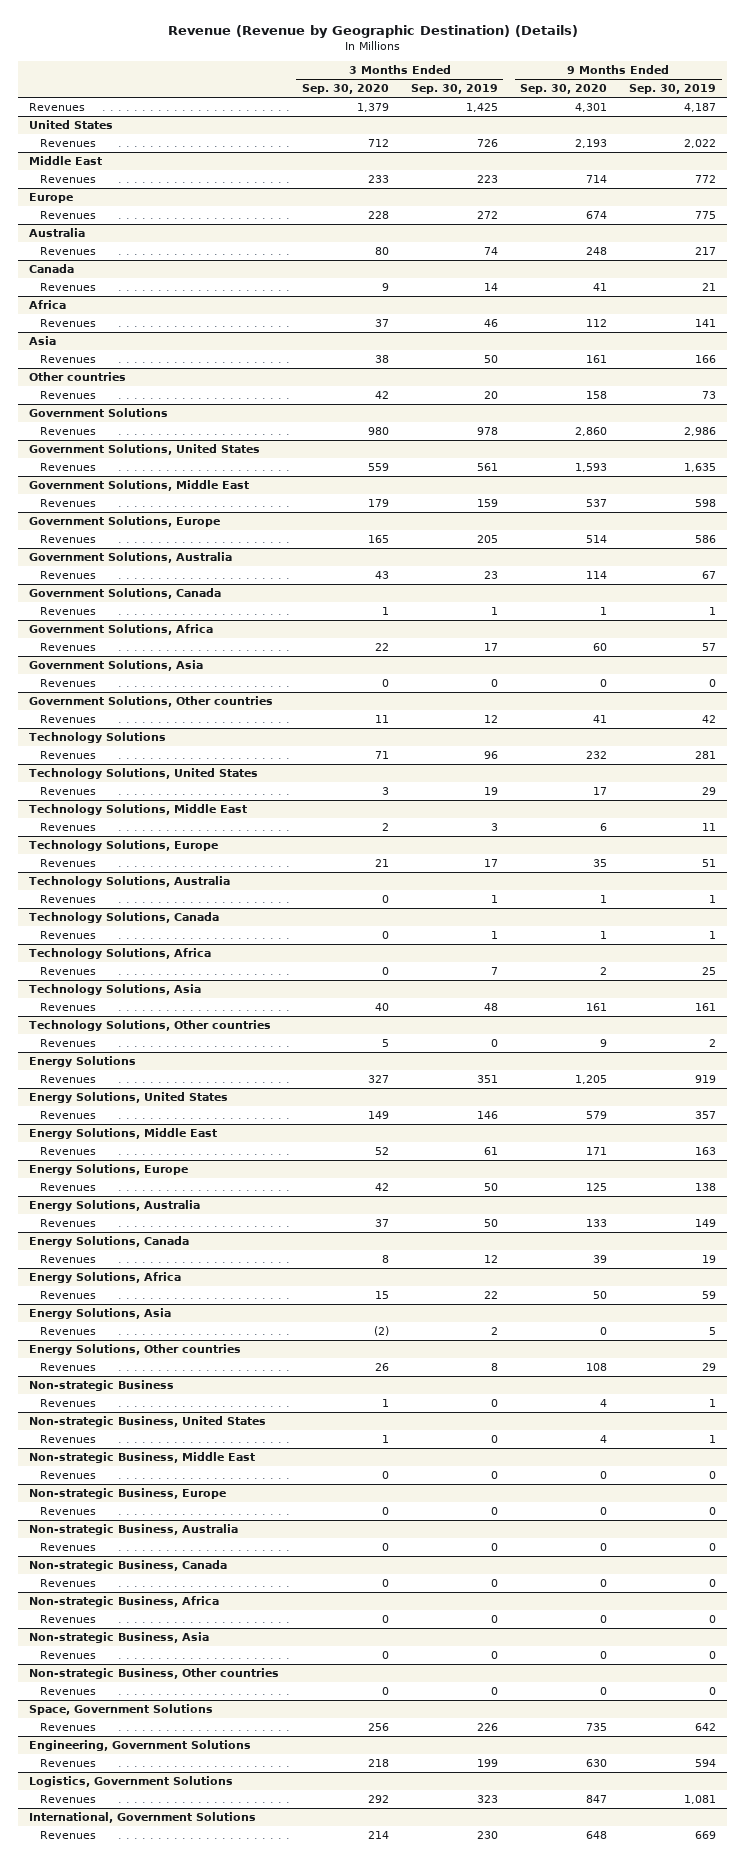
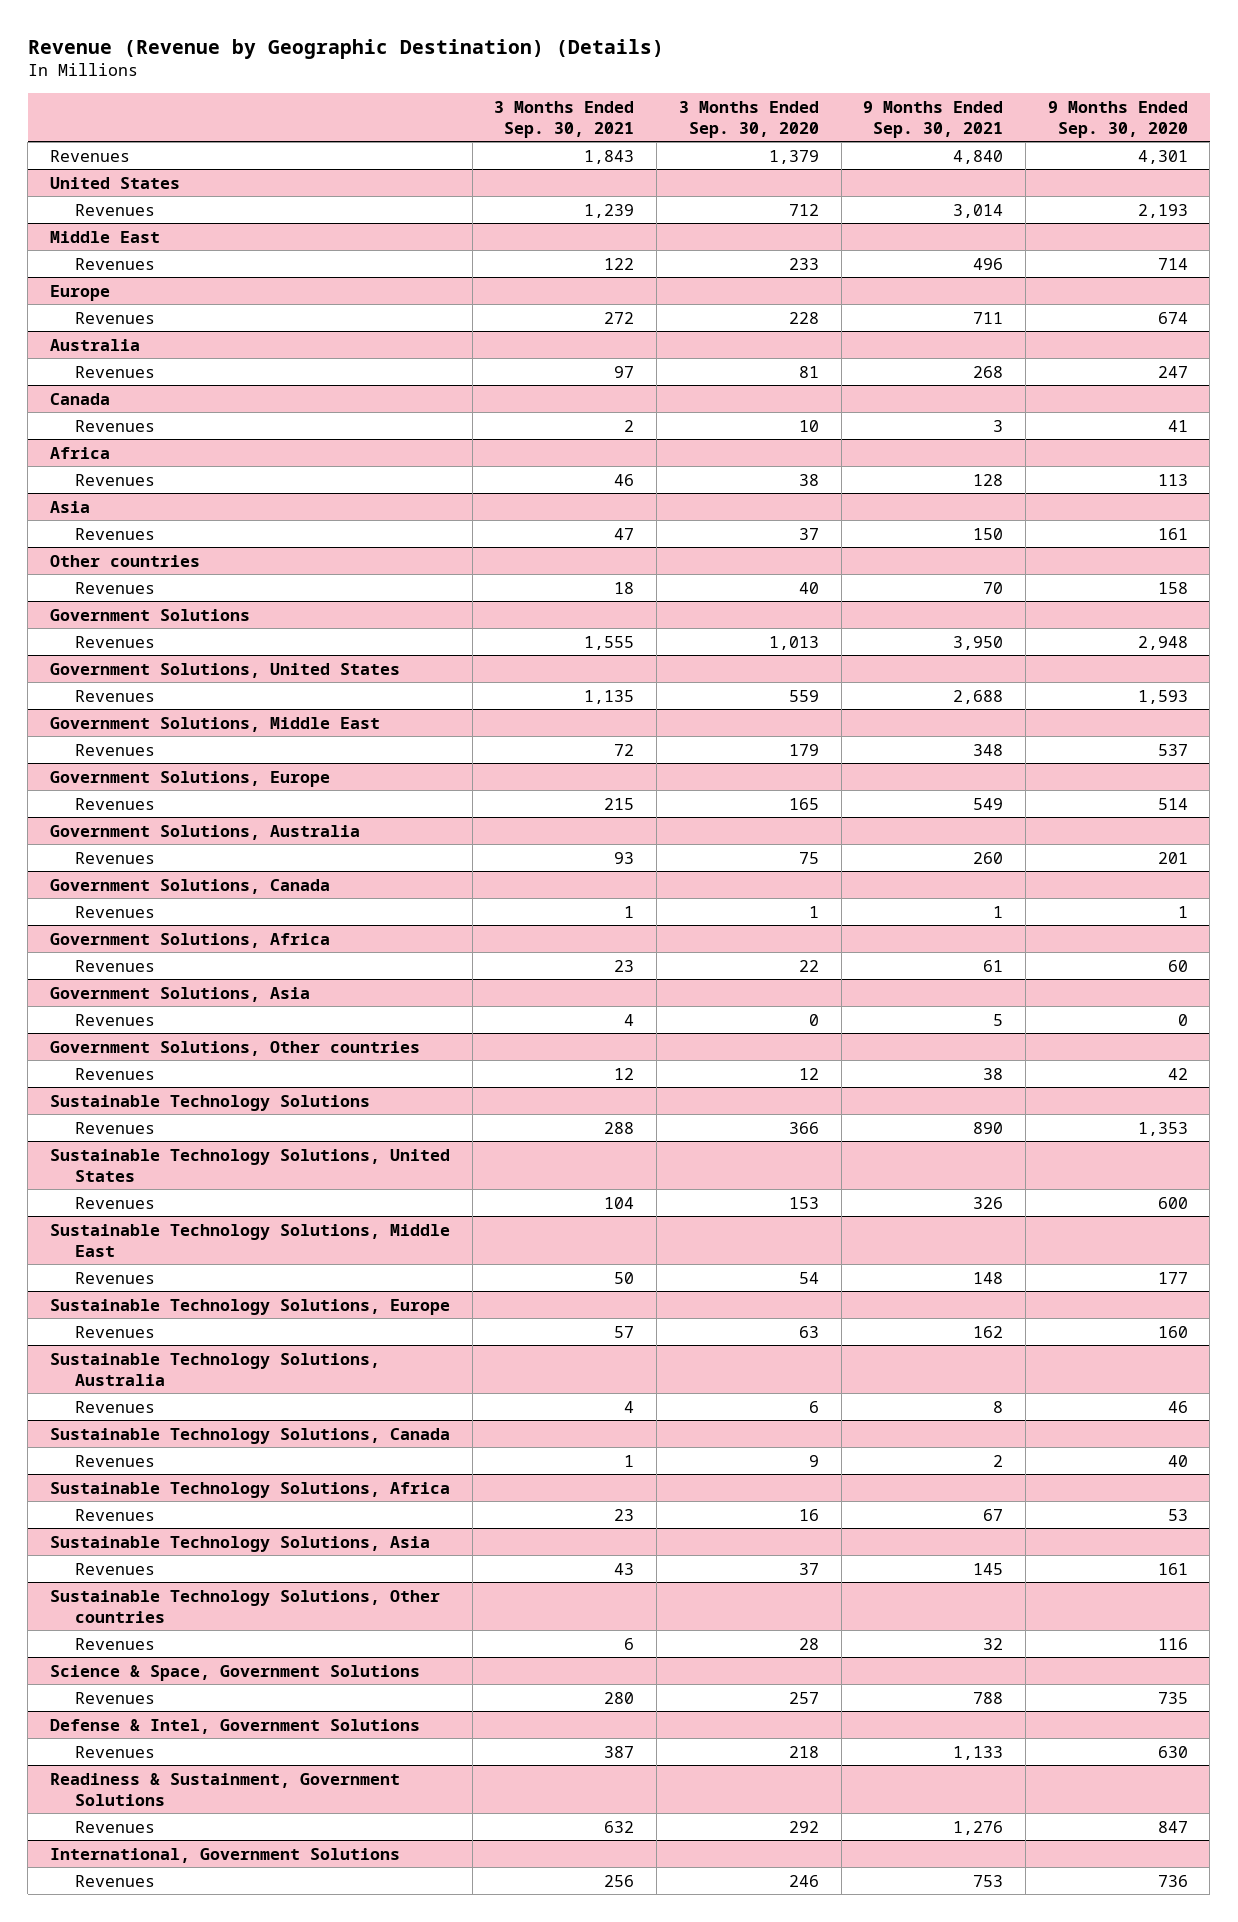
- | 3 Months Ended Sep. 30, 2020 | 3 Months Ended Sep. 30, 2019 | 9 Months Ended Sep. 30, 2020 | 9 Months Ended Sep. 30, 2019
+ | 3 Months Ended Sep. 30, 2021 | 3 Months Ended Sep. 30, 2020 | 9 Months Ended Sep. 30, 2021 | 9 Months Ended Sep. 30, 2020
@ Australia
- Revenues | 80 | 74 | 248 | 217
+ Revenues | 97 | 81 | 268 | 247
@ Canada
- Revenues | 9 | 14 | 41 | 21
+ Revenues | 2 | 10 | 3 | 41
@ Africa
- Revenues | 37 | 46 | 112 | 141
+ Revenues | 46 | 38 | 128 | 113
@ Asia
- Revenues | 38 | 50 | 161 | 166
+ Revenues | 47 | 37 | 150 | 161
@ Other countries
- Revenues | 42 | 20 | 158 | 73
+ Revenues | 18 | 40 | 70 | 158
@ Government Solutions
- Revenues | 980 | 978 | 2,860 | 2,986
+ Revenues | 1,555 | 1,013 | 3,950 | 2,948
@ Government Solutions, Australia
- Revenues | 43 | 23 | 114 | 67
+ Revenues | 93 | 75 | 260 | 201
@ Government Solutions, Other countries
- Revenues | 11 | 12 | 41 | 42
- Technology Solutions
- Revenues | 71 | 96 | 232 | 281
- Technology Solutions, United States
- Revenues | 3 | 19 | 17 | 29
- Technology Solutions, Middle East
- Revenues | 2 | 3 | 6 | 11
- Technology Solutions, Europe
- Revenues | 21 | 17 | 35 | 51
- Technology Solutions, Australia
- Revenues | 0 | 1 | 1 | 1
- Technology Solutions, Canada
- Revenues | 0 | 1 | 1 | 1
- Technology Solutions, Africa
- Revenues | 0 | 7 | 2 | 25
- Technology Solutions, Asia
- Revenues | 40 | 48 | 161 | 161
- Technology Solutions, Other countries
- Revenues | 5 | 0 | 9 | 2
- Energy Solutions
- Revenues | 327 | 351 | 1,205 | 919
- Energy Solutions, United States
- Revenues | 149 | 146 | 579 | 357
- Energy Solutions, Middle East
- Revenues | 52 | 61 | 171 | 163
- Energy Solutions, Europe
- Revenues | 42 | 50 | 125 | 138
- Energy Solutions, Australia
- Revenues | 37 | 50 | 133 | 149
- Energy Solutions, Canada
- Revenues | 8 | 12 | 39 | 19
- Energy Solutions, Africa
- Revenues | 15 | 22 | 50 | 59
- Energy Solutions, Asia
- Revenues | (2) | 2 | 0 | 5
- Energy Solutions, Other countries
- Revenues | 26 | 8 | 108 | 29
- Non-strategic Business
- Revenues | 1 | 0 | 4 | 1
- Non-strategic Business, United States
- Revenues | 1 | 0 | 4 | 1
- Non-strategic Business, Middle East
- Revenues | 0 | 0 | 0 | 0
- Non-strategic Business, Europe
- Revenues | 0 | 0 | 0 | 0
- Non-strategic Business, Australia
- Revenues | 0 | 0 | 0 | 0
- Non-strategic Business, Canada
- Revenues | 0 | 0 | 0 | 0
- Non-strategic Business, Africa
- Revenues | 0 | 0 | 0 | 0
- Non-strategic Business, Asia
- Revenues | 0 | 0 | 0 | 0
- Non-strategic Business, Other countries
- Revenues | 0 | 0 | 0 | 0
- Space, Government Solutions
- Revenues | 256 | 226 | 735 | 642
- Engineering, Government Solutions
@ Government Solutions, Other countries
+ Revenues | 12 | 12 | 38 | 42
+ Sustainable Technology Solutions
+ Revenues | 288 | 366 | 890 | 1,353
+ Sustainable Technology Solutions, United States
+ Revenues | 104 | 153 | 326 | 600
+ Sustainable Technology Solutions, Middle East
+ Revenues | 50 | 54 | 148 | 177
+ Sustainable Technology Solutions, Europe
+ Revenues | 57 | 63 | 162 | 160
+ Sustainable Technology Solutions, Australia
+ Revenues | 4 | 6 | 8 | 46
+ Sustainable Technology Solutions, Canada
+ Revenues | 1 | 9 | 2 | 40
+ Sustainable Technology Solutions, Africa
+ Revenues | 23 | 16 | 67 | 53
+ Sustainable Technology Solutions, Asia
+ Revenues | 43 | 37 | 145 | 161
+ Sustainable Technology Solutions, Other countries
+ Revenues | 6 | 28 | 32 | 116
+ Science & Space, Government Solutions
+ Revenues | 280 | 257 | 788 | 735
+ Defense & Intel, Government Solutions
- Logistics, Government Solutions
+ Readiness & Sustainment, Government Solutions
@ International, Government Solutions
- Revenues | 214 | 230 | 648 | 669
+ Revenues | 256 | 246 | 753 | 736

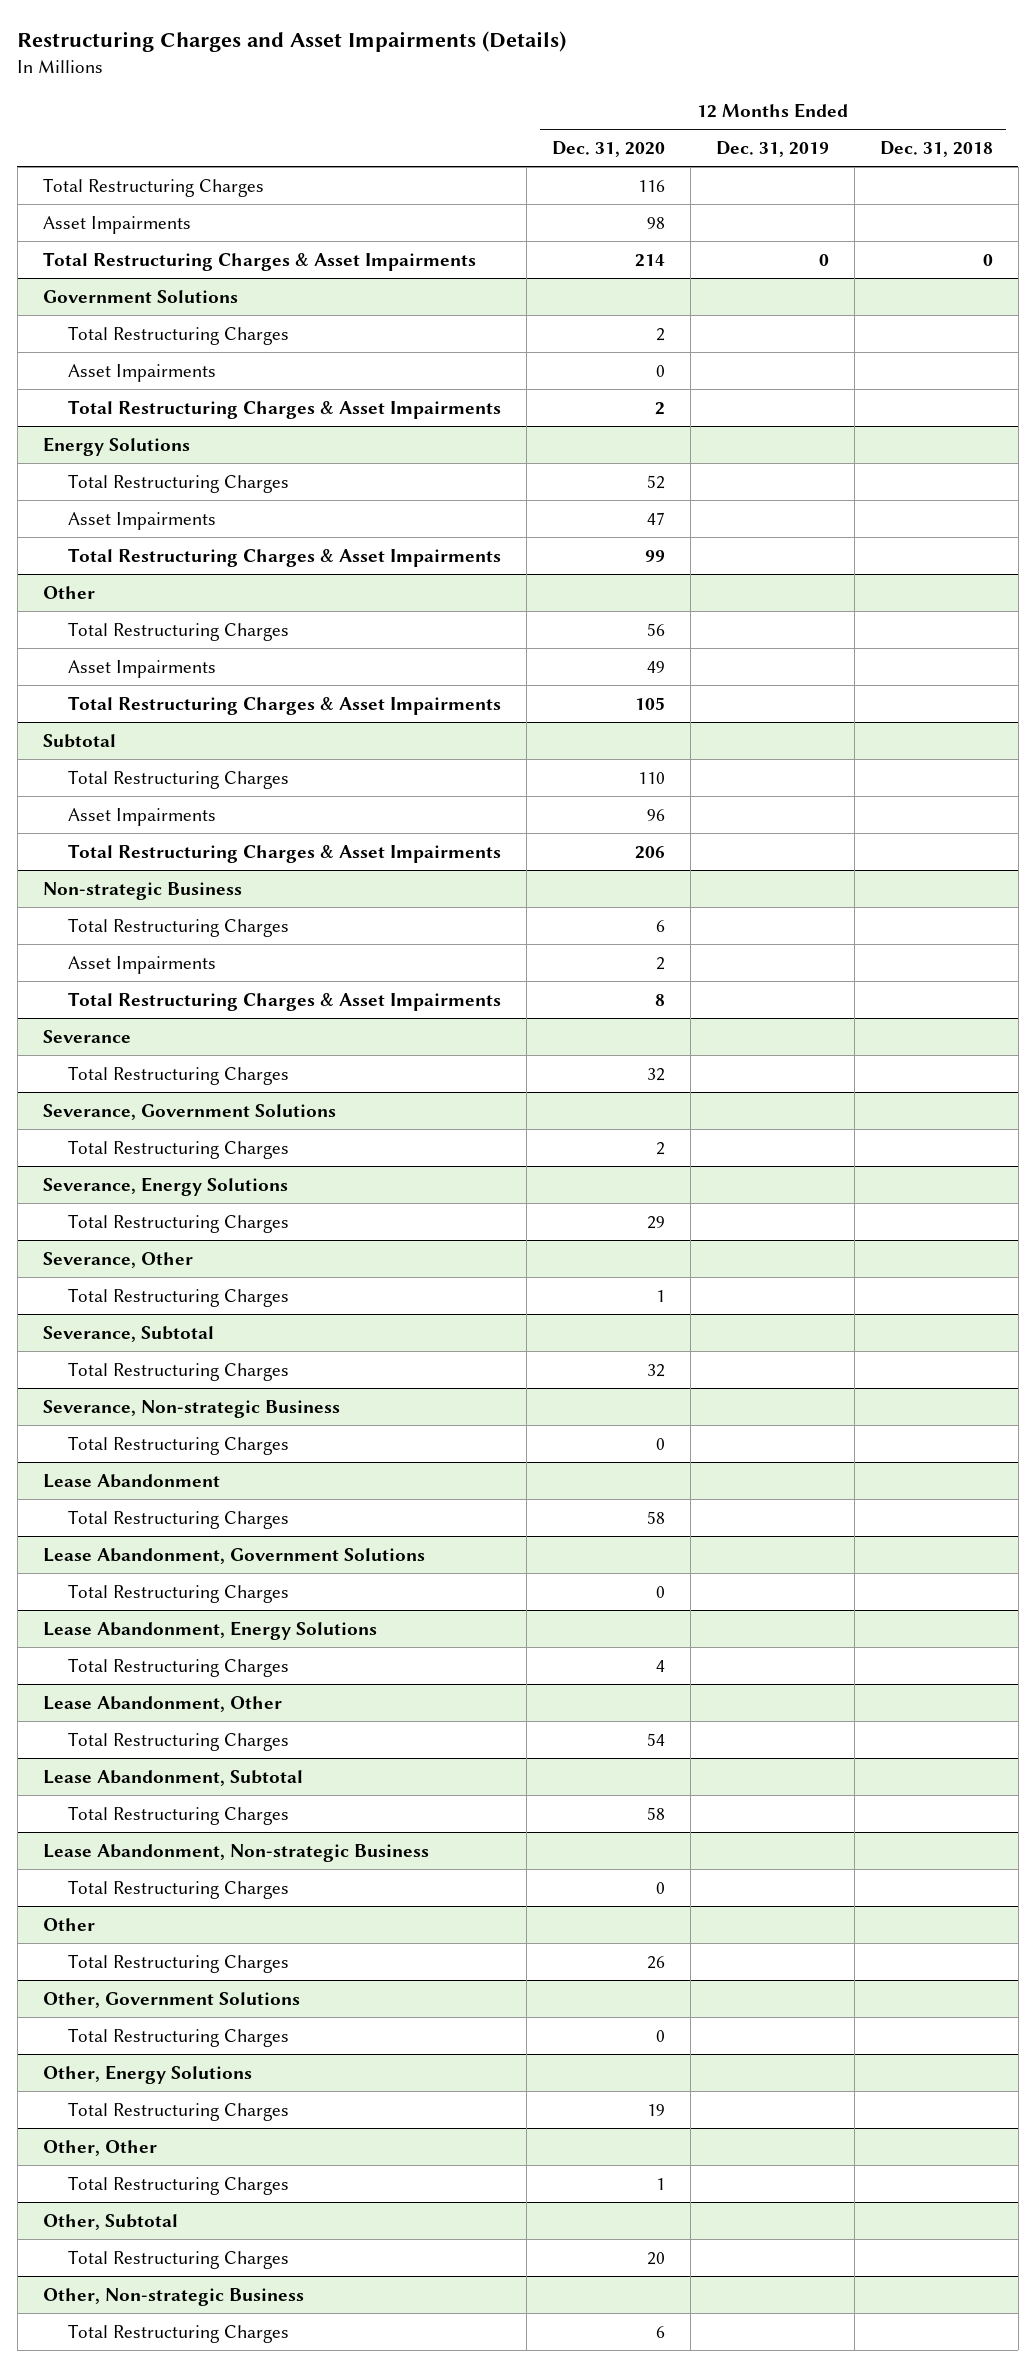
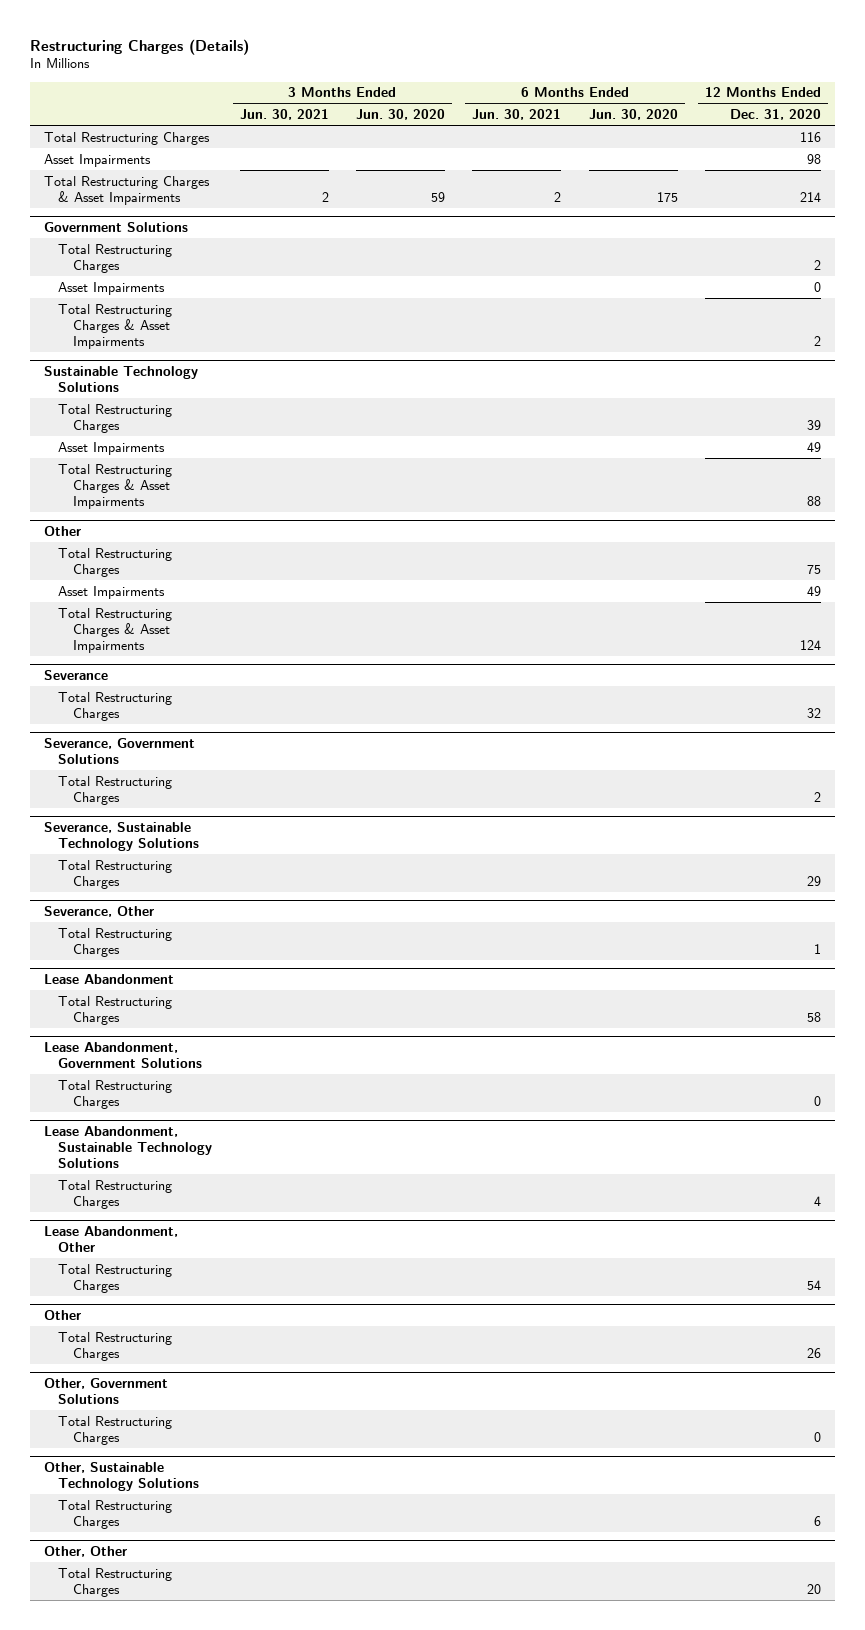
- Restructuring Charges and Asset Impairments (Details)
+ Restructuring Charges (Details)
- | 12 Months Ended Dec. 31, 2020 | 12 Months Ended Dec. 31, 2019 | 12 Months Ended Dec. 31, 2018
+ | 3 Months Ended Jun. 30, 2021 | 3 Months Ended Jun. 30, 2020 | 6 Months Ended Jun. 30, 2021 | 6 Months Ended Jun. 30, 2020 | 12 Months Ended Dec. 31, 2020
- Energy Solutions
- Total Restructuring Charges | 52 | |
- Asset Impairments | 47 | |
- Total Restructuring Charges & Asset Impairments | 99 | |
+ Sustainable Technology Solutions
+ Total Restructuring Charges | | | | | 39
+ Asset Impairments | | | | | 49
+ Total Restructuring Charges & Asset Impairments | | | | | 88
@ Other
- Total Restructuring Charges | 56 | |
+ Total Restructuring Charges | | | | | 75
- Total Restructuring Charges & Asset Impairments | 105 | |
- Subtotal
- Total Restructuring Charges | 110 | |
- Asset Impairments | 96 | |
- Total Restructuring Charges & Asset Impairments | 206 | |
- Non-strategic Business
- Total Restructuring Charges | 6 | |
- Asset Impairments | 2 | |
- Total Restructuring Charges & Asset Impairments | 8 | |
@ Other
+ Total Restructuring Charges & Asset Impairments | | | | | 124
- Severance, Energy Solutions
+ Severance, Sustainable Technology Solutions
- Severance, Subtotal
- Total Restructuring Charges | 32 | |
- Severance, Non-strategic Business
- Total Restructuring Charges | 0 | |
- Lease Abandonment, Energy Solutions
+ Lease Abandonment, Sustainable Technology Solutions
- Lease Abandonment, Subtotal
- Total Restructuring Charges | 58 | |
- Lease Abandonment, Non-strategic Business
- Total Restructuring Charges | 0 | |
- Other, Energy Solutions
- Total Restructuring Charges | 19 | |
+ Other, Sustainable Technology Solutions
+ Total Restructuring Charges | | | | | 6
@ Other, Other
- Total Restructuring Charges | 1 | |
- Other, Subtotal
- Other, Non-strategic Business
- Total Restructuring Charges | 6 | |

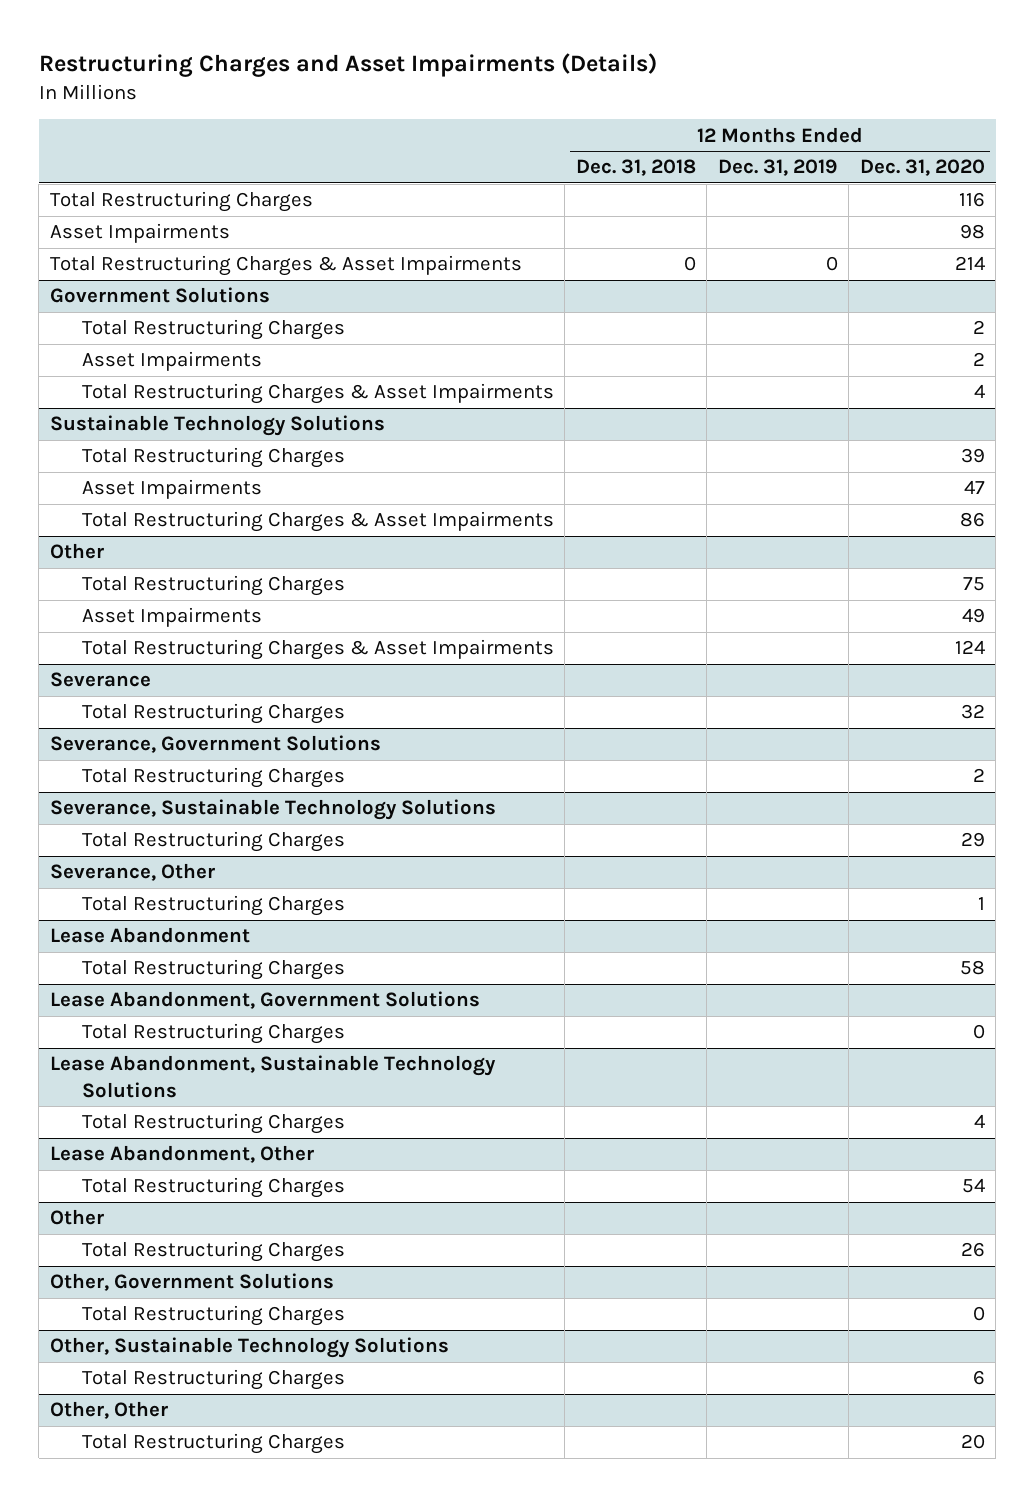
- Restructuring Charges (Details)
+ Restructuring Charges and Asset Impairments (Details)
- | 3 Months Ended Jun. 30, 2021 | 3 Months Ended Jun. 30, 2020 | 6 Months Ended Jun. 30, 2021 | 6 Months Ended Jun. 30, 2020 | 12 Months Ended Dec. 31, 2020
+ | 12 Months Ended Dec. 31, 2018 | 12 Months Ended Dec. 31, 2019 | 12 Months Ended Dec. 31, 2020
@ Government Solutions
- Asset Impairments | | | | | 0
- Total Restructuring Charges & Asset Impairments | | | | | 2
+ Asset Impairments | | | 2
+ Total Restructuring Charges & Asset Impairments | | | 4
@ Sustainable Technology Solutions
- Asset Impairments | | | | | 49
- Total Restructuring Charges & Asset Impairments | | | | | 88
+ Asset Impairments | | | 47
+ Total Restructuring Charges & Asset Impairments | | | 86

